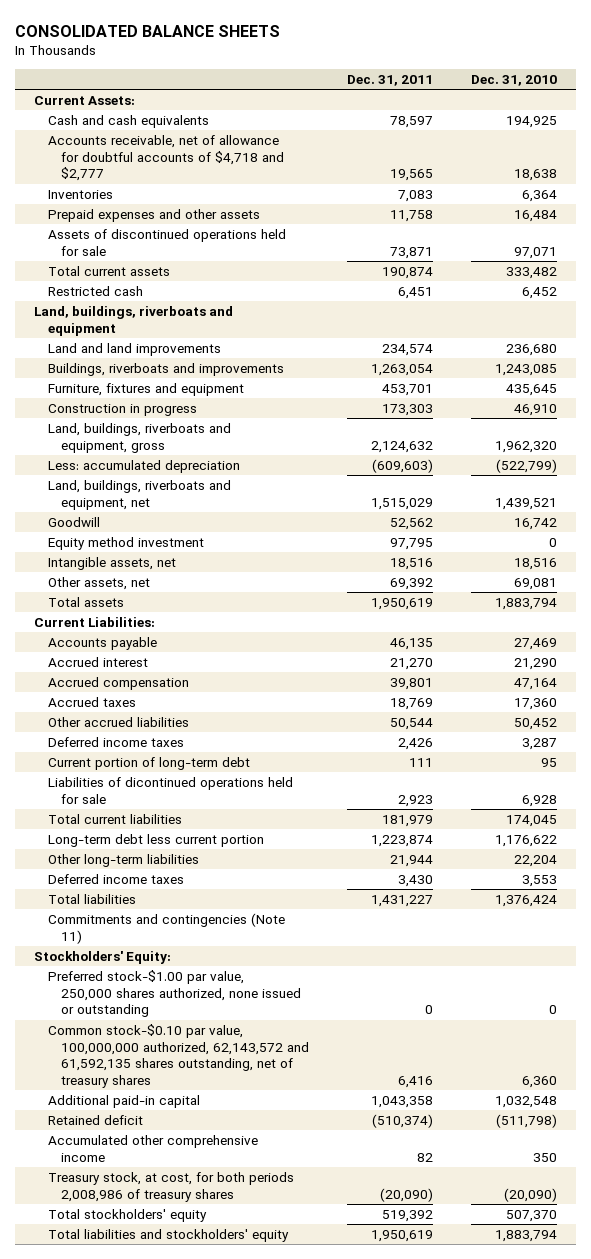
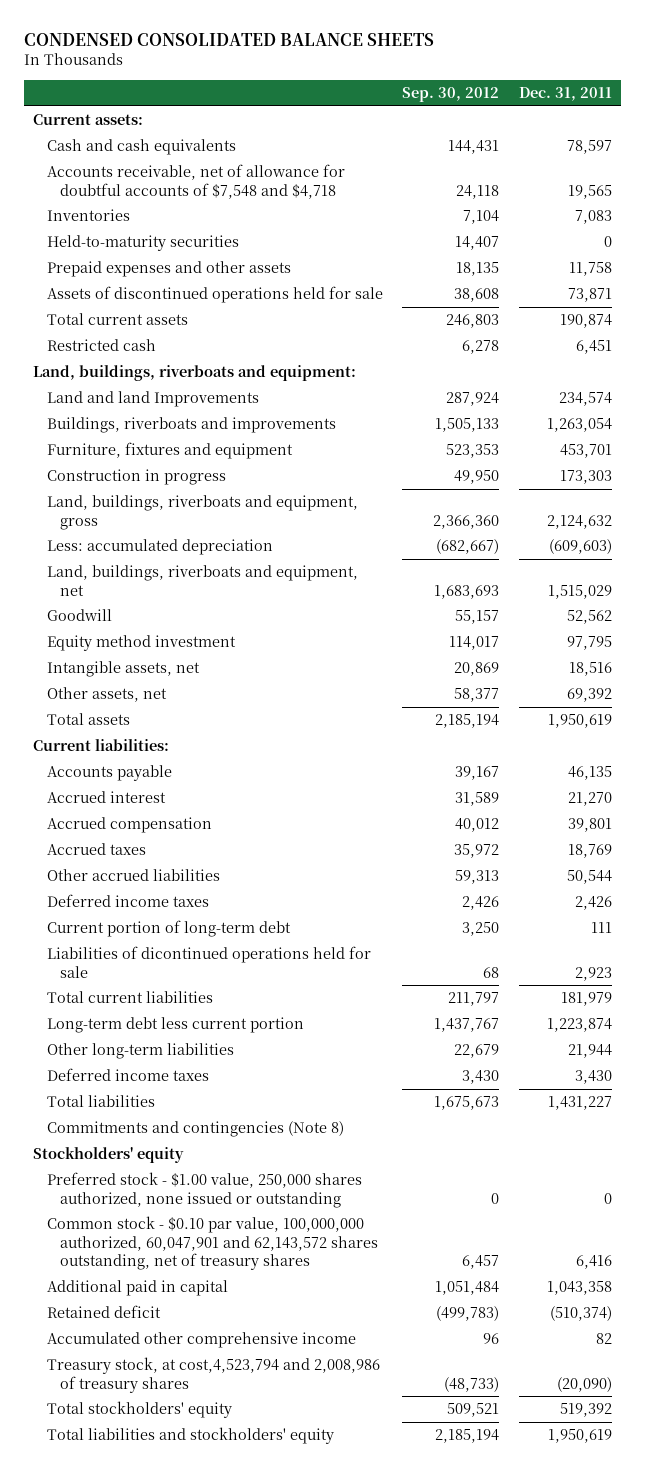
- CONSOLIDATED BALANCE SHEETS
+ CONDENSED CONSOLIDATED BALANCE SHEETS
- | Dec. 31, 2011 | Dec. 31, 2010
+ | Sep. 30, 2012 | Dec. 31, 2011
- Current Assets:
+ Current assets:
- Accounts receivable, net of allowance for doubtful accounts of $4,718 and $2,777 | 19,565 | 18,638
+ Accounts receivable, net of allowance for doubtful accounts of $7,548 and $4,718 | 24,118 | 19,565
+ Held-to-maturity securities | 14,407 | 0
- Land, buildings, riverboats and equipment
- Land and land improvements | 234,574 | 236,680
+ Land, buildings, riverboats and equipment:
+ Land and land Improvements | 287,924 | 234,574
- Current Liabilities:
+ Current liabilities:
- Commitments and contingencies (Note 11)
- Stockholders' Equity:
- Preferred stock-$1.00 par value, 250,000 shares authorized, none issued or outstanding | 0 | 0
- Common stock-$0.10 par value, 100,000,000 authorized, 62,143,572 and 61,592,135 shares outstanding, net of treasury shares | 6,416 | 6,360
- Additional paid-in capital | 1,043,358 | 1,032,548
+ Commitments and contingencies (Note 8)
+ Stockholders' equity
+ Preferred stock - $1.00 value, 250,000 shares authorized, none issued or outstanding | 0 | 0
+ Common stock - $0.10 par value, 100,000,000 authorized, 60,047,901 and 62,143,572 shares outstanding, net of treasury shares | 6,457 | 6,416
+ Additional paid in capital | 1,051,484 | 1,043,358
- Treasury stock, at cost, for both periods 2,008,986 of treasury shares | (20,090) | (20,090)
+ Treasury stock, at cost,4,523,794 and 2,008,986 of treasury shares | (48,733) | (20,090)

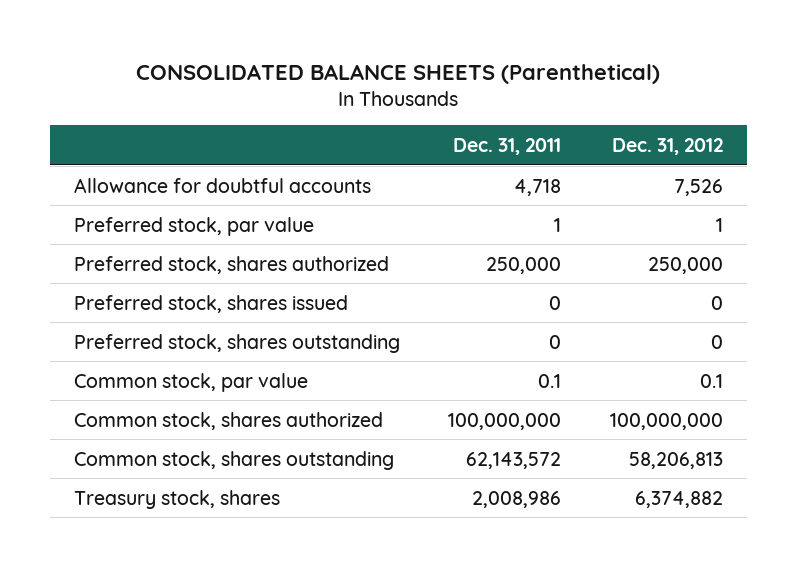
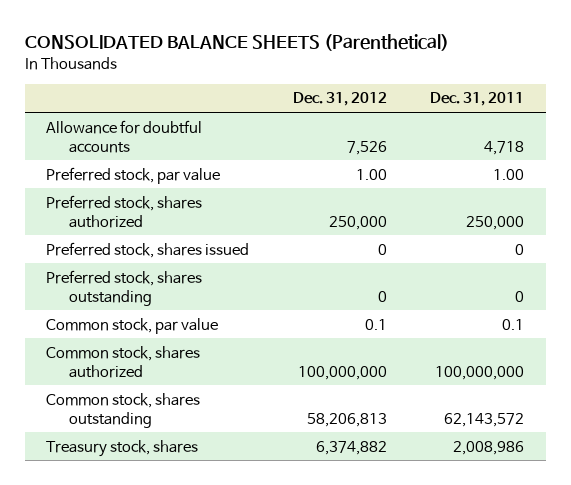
- | Dec. 31, 2011 | Dec. 31, 2012
+ | Dec. 31, 2012 | Dec. 31, 2011
- Preferred stock, par value | 1 | 1
+ Preferred stock, par value | 1.00 | 1.00

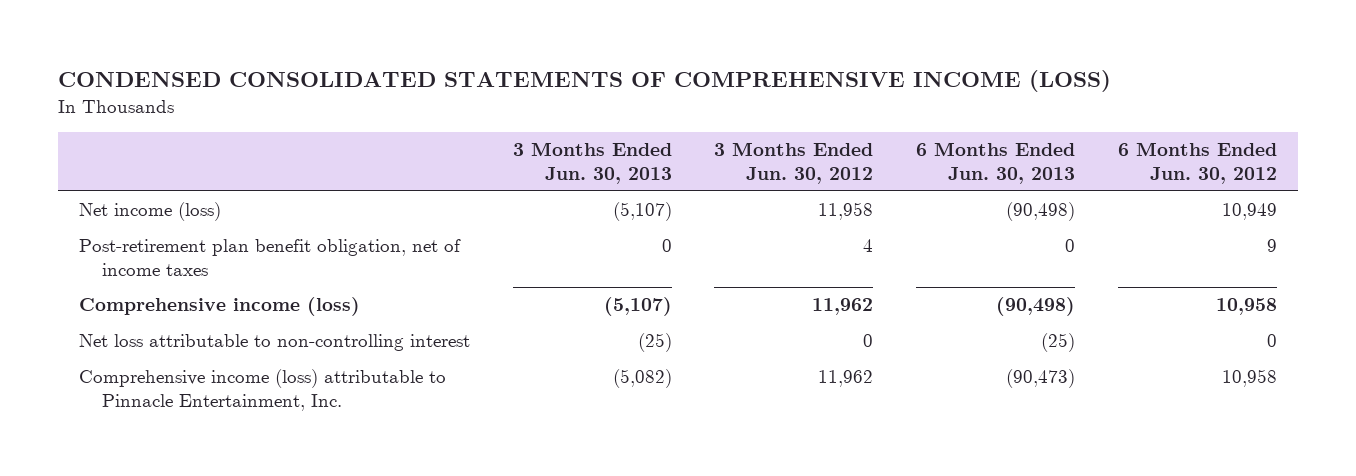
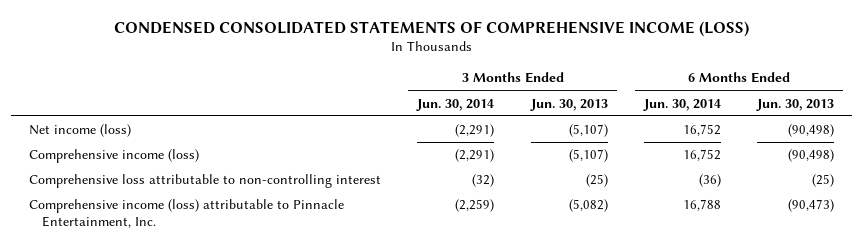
- | 3 Months Ended Jun. 30, 2013 | 3 Months Ended Jun. 30, 2012 | 6 Months Ended Jun. 30, 2013 | 6 Months Ended Jun. 30, 2012
+ | 3 Months Ended Jun. 30, 2014 | 3 Months Ended Jun. 30, 2013 | 6 Months Ended Jun. 30, 2014 | 6 Months Ended Jun. 30, 2013
- Post-retirement plan benefit obligation, net of income taxes | 0 | 4 | 0 | 9
- Net loss attributable to non-controlling interest | (25) | 0 | (25) | 0
+ Comprehensive loss attributable to non-controlling interest | (32) | (25) | (36) | (25)

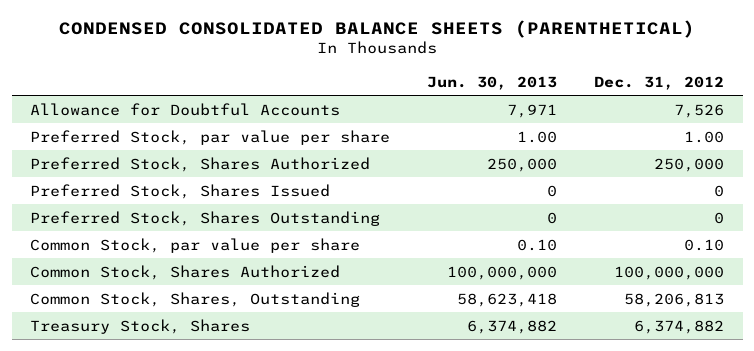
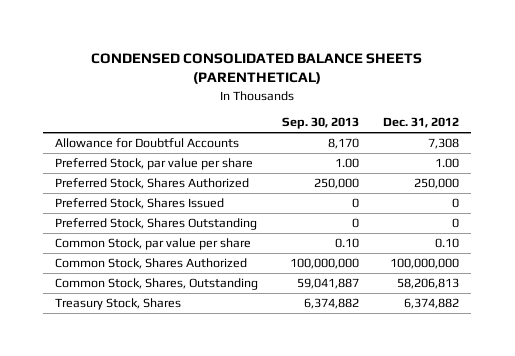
- | Jun. 30, 2013 | Dec. 31, 2012
+ | Sep. 30, 2013 | Dec. 31, 2012
- Allowance for Doubtful Accounts | 7,971 | 7,526
+ Allowance for Doubtful Accounts | 8,170 | 7,308

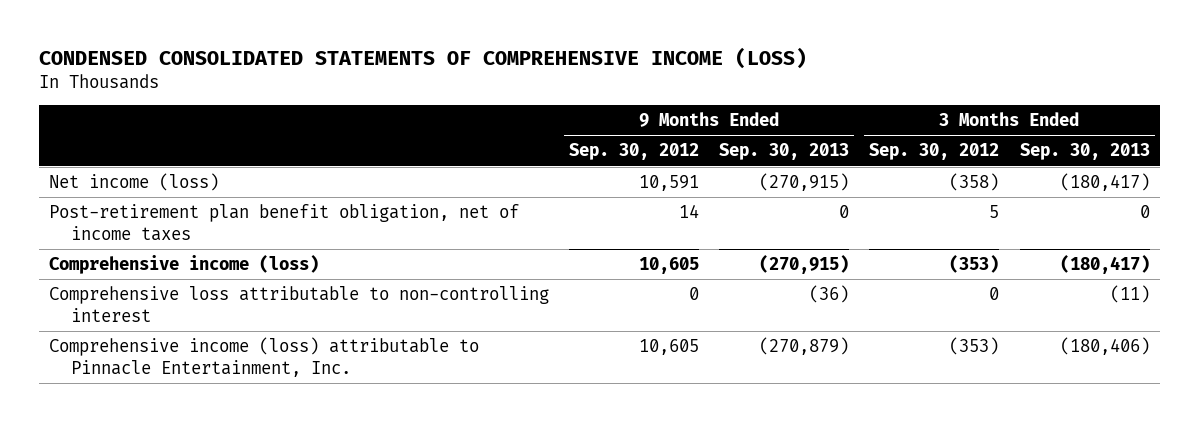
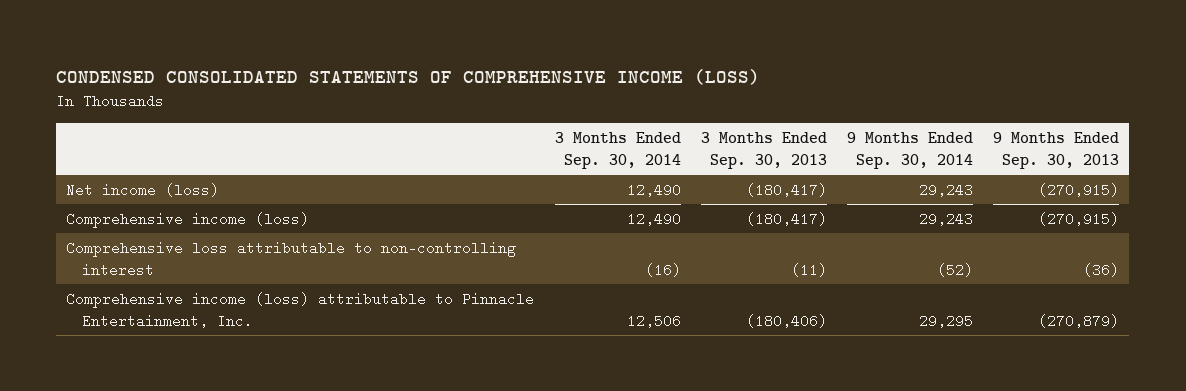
- | 9 Months Ended Sep. 30, 2012 | 9 Months Ended Sep. 30, 2013 | 3 Months Ended Sep. 30, 2012 | 3 Months Ended Sep. 30, 2013
+ | 3 Months Ended Sep. 30, 2014 | 3 Months Ended Sep. 30, 2013 | 9 Months Ended Sep. 30, 2014 | 9 Months Ended Sep. 30, 2013
- Post-retirement plan benefit obligation, net of income taxes | 14 | 0 | 5 | 0

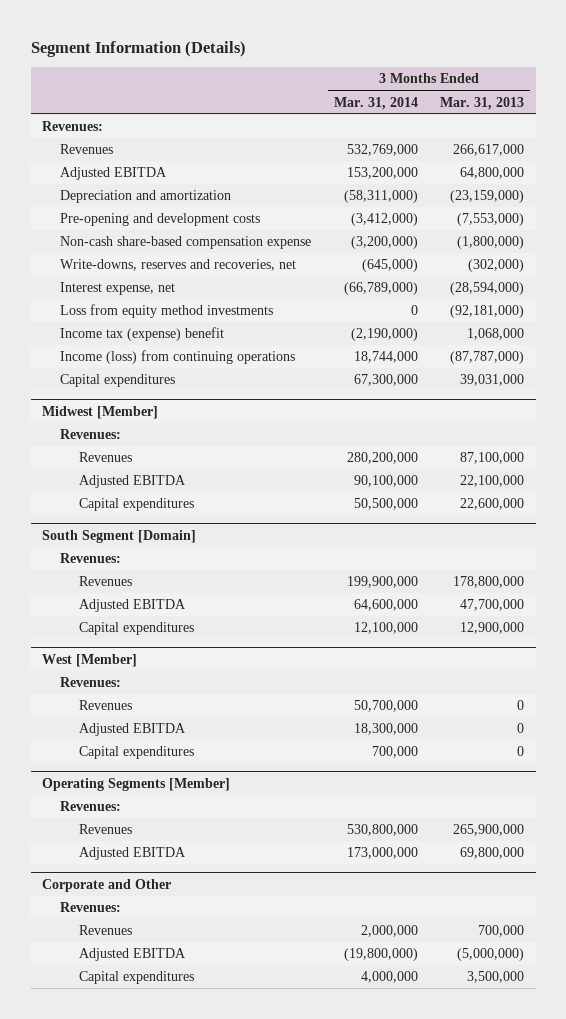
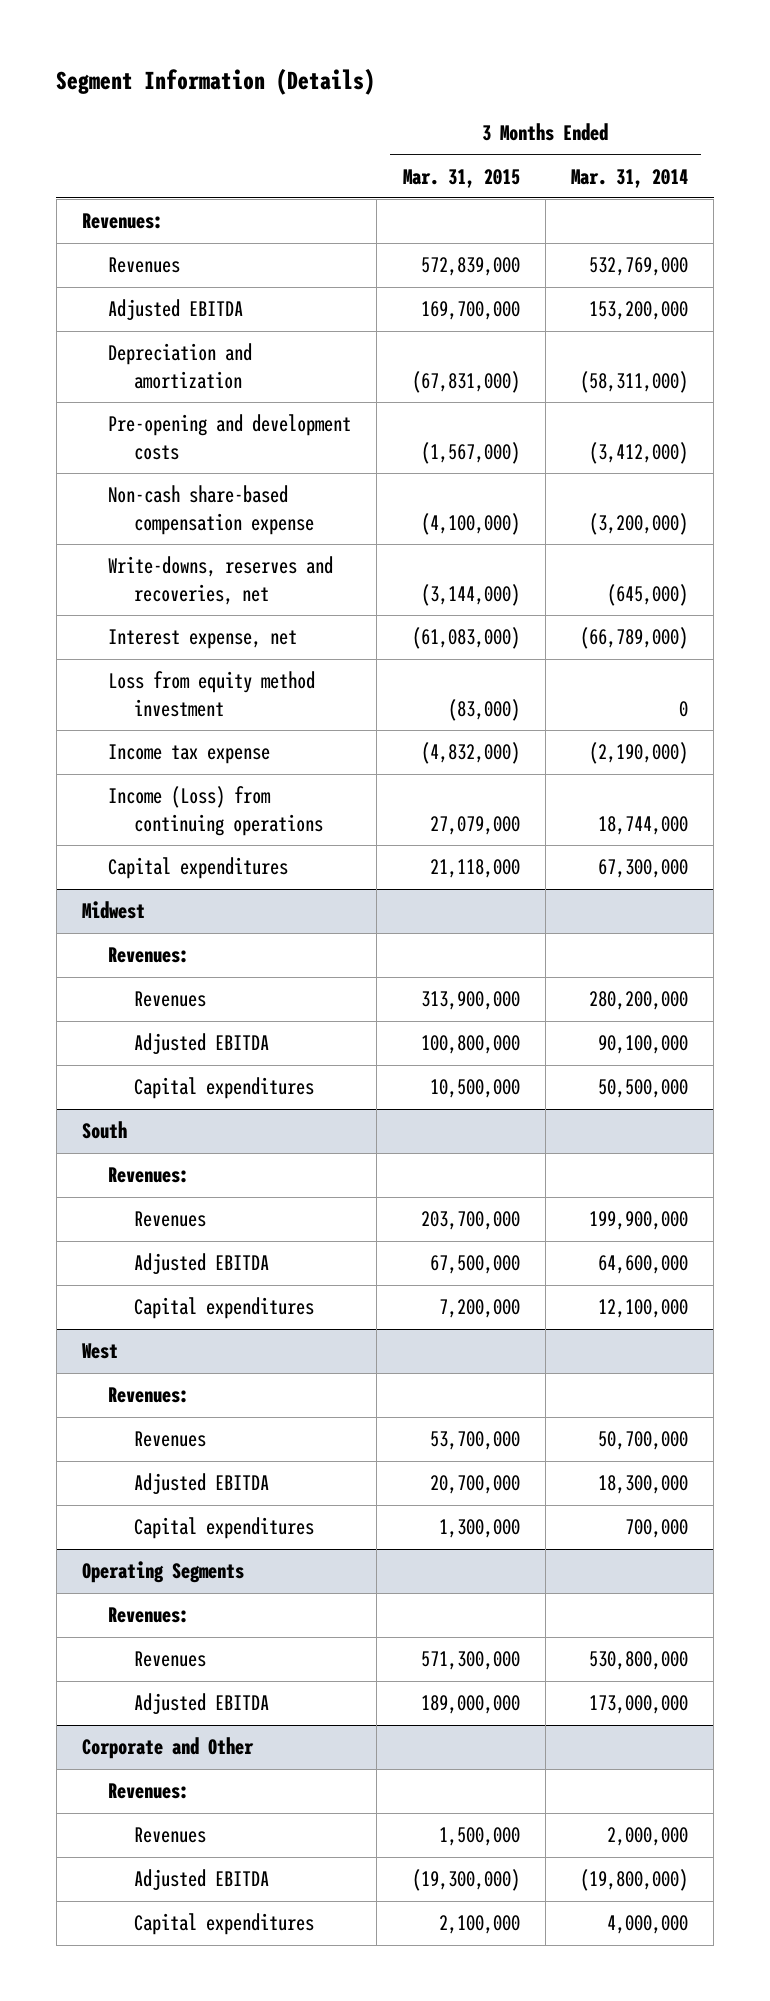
- | 3 Months Ended Mar. 31, 2014 | 3 Months Ended Mar. 31, 2013
+ | 3 Months Ended Mar. 31, 2015 | 3 Months Ended Mar. 31, 2014
- Loss from equity method investments | 0 | (92,181,000)
- Income tax (expense) benefit | (2,190,000) | 1,068,000
- Income (loss) from continuing operations | 18,744,000 | (87,787,000)
+ Loss from equity method investment | (83,000) | 0
+ Income tax expense | (4,832,000) | (2,190,000)
+ Income (Loss) from continuing operations | 27,079,000 | 18,744,000
- Midwest [Member]
+ Midwest
- South Segment [Domain]
+ South
- West [Member]
+ West
- Operating Segments [Member]
+ Operating Segments

